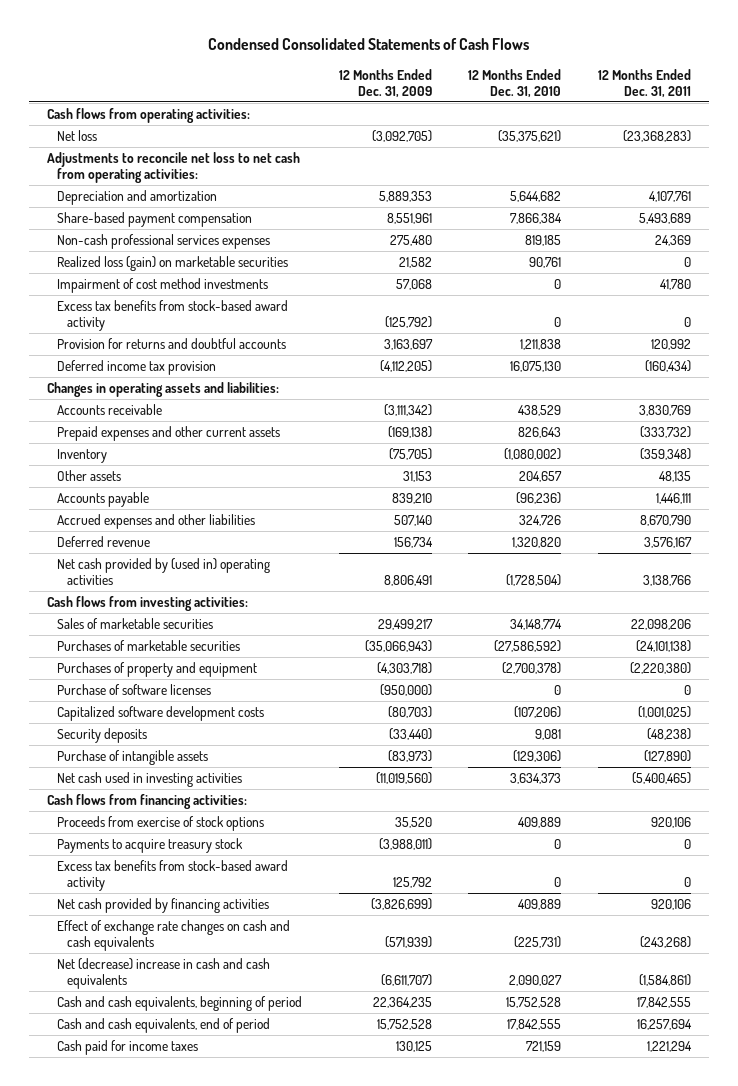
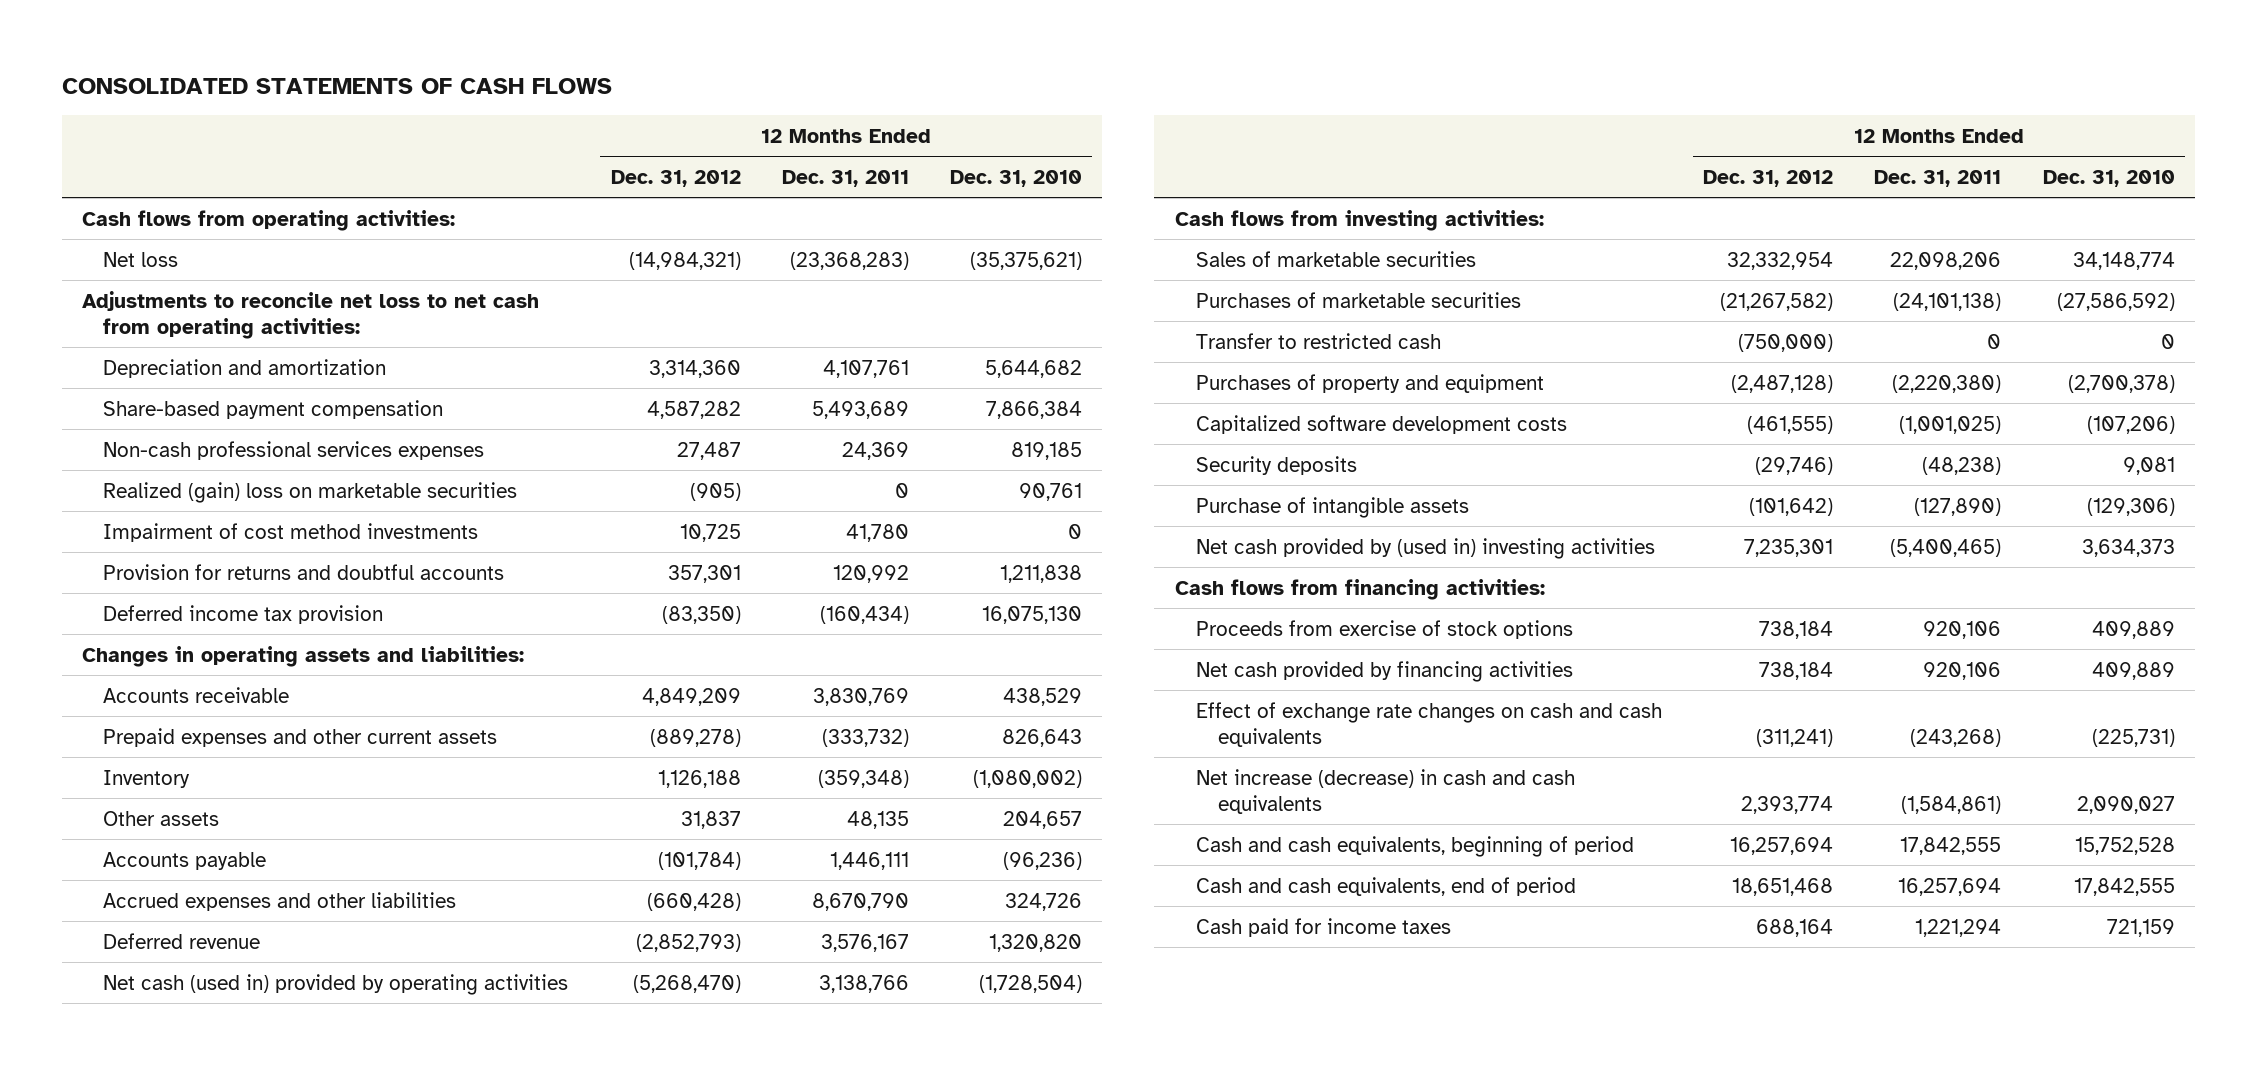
- Condensed Consolidated Statements of Cash Flows
+ CONSOLIDATED STATEMENTS OF CASH FLOWS
- | 12 Months Ended Dec. 31, 2009 | 12 Months Ended Dec. 31, 2010 | 12 Months Ended Dec. 31, 2011
+ | 12 Months Ended Dec. 31, 2012 | 12 Months Ended Dec. 31, 2011 | 12 Months Ended Dec. 31, 2010
- Realized loss (gain) on marketable securities | 21,582 | 90,761 | 0
+ Realized (gain) loss on marketable securities | (905) | 0 | 90,761
- Excess tax benefits from stock-based award activity | (125,792) | 0 | 0
- Net cash provided by (used in) operating activities | 8,806,491 | (1,728,504) | 3,138,766
+ Net cash (used in) provided by operating activities | (5,268,470) | 3,138,766 | (1,728,504)
+ Transfer to restricted cash | (750,000) | 0 | 0
- Purchase of software licenses | (950,000) | 0 | 0
- Net cash used in investing activities | (11,019,560) | 3,634,373 | (5,400,465)
+ Net cash provided by (used in) investing activities | 7,235,301 | (5,400,465) | 3,634,373
- Payments to acquire treasury stock | (3,988,011) | 0 | 0
- Excess tax benefits from stock-based award activity | 125,792 | 0 | 0
- Net (decrease) increase in cash and cash equivalents | (6,611,707) | 2,090,027 | (1,584,861)
+ Net increase (decrease) in cash and cash equivalents | 2,393,774 | (1,584,861) | 2,090,027

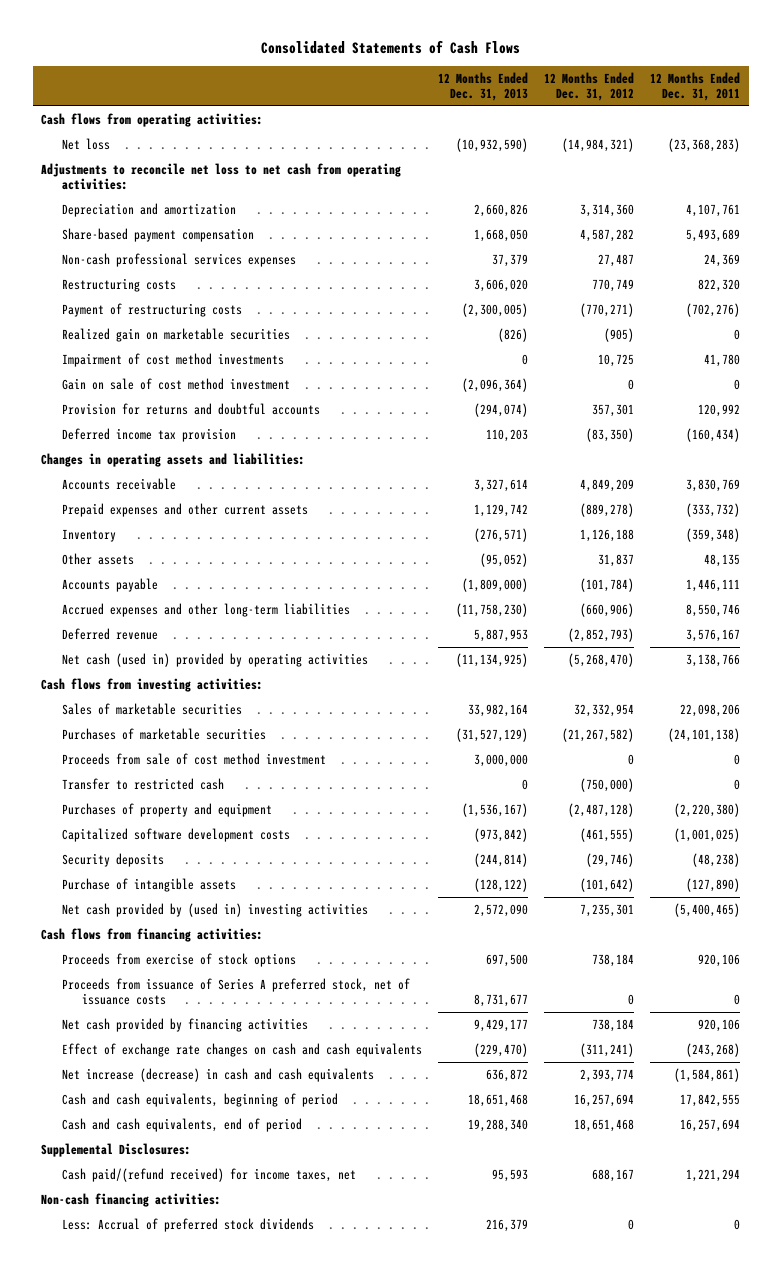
- CONSOLIDATED STATEMENTS OF CASH FLOWS
+ Consolidated Statements of Cash Flows
- | 12 Months Ended Dec. 31, 2012 | 12 Months Ended Dec. 31, 2011 | 12 Months Ended Dec. 31, 2010
+ | 12 Months Ended Dec. 31, 2013 | 12 Months Ended Dec. 31, 2012 | 12 Months Ended Dec. 31, 2011
- Realized (gain) loss on marketable securities | (905) | 0 | 90,761
+ Restructuring costs | 3,606,020 | 770,749 | 822,320
+ Payment of restructuring costs | (2,300,005) | (770,271) | (702,276)
+ Realized gain on marketable securities | (826) | (905) | 0
+ Gain on sale of cost method investment | (2,096,364) | 0 | 0
- Accrued expenses and other liabilities | (660,428) | 8,670,790 | 324,726
+ Accrued expenses and other long-term liabilities | (11,758,230) | (660,906) | 8,550,746
+ Proceeds from sale of cost method investment | 3,000,000 | 0 | 0
+ Proceeds from issuance of Series A preferred stock, net of issuance costs | 8,731,677 | 0 | 0
- Cash paid for income taxes | 688,164 | 1,221,294 | 721,159
+ Supplemental Disclosures:
+ Cash paid/(refund received) for income taxes, net | 95,593 | 688,167 | 1,221,294
+ Non-cash financing activities:
+ Less: Accrual of preferred stock dividends | 216,379 | 0 | 0

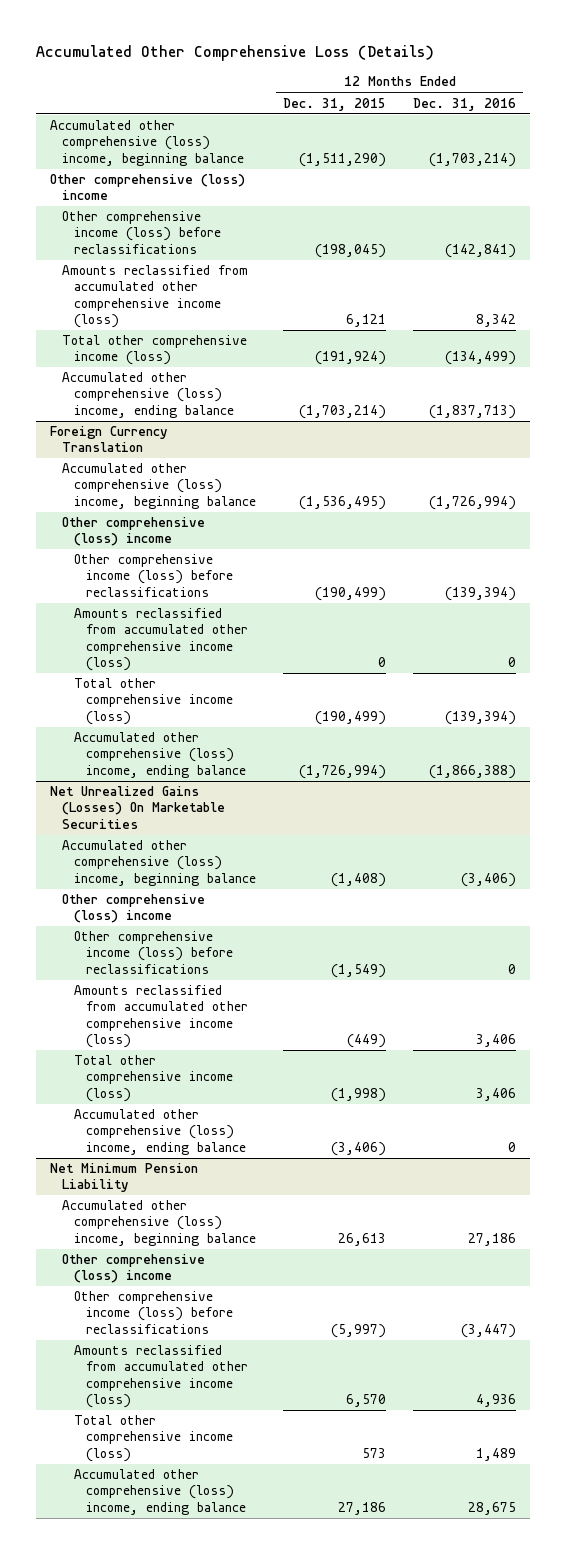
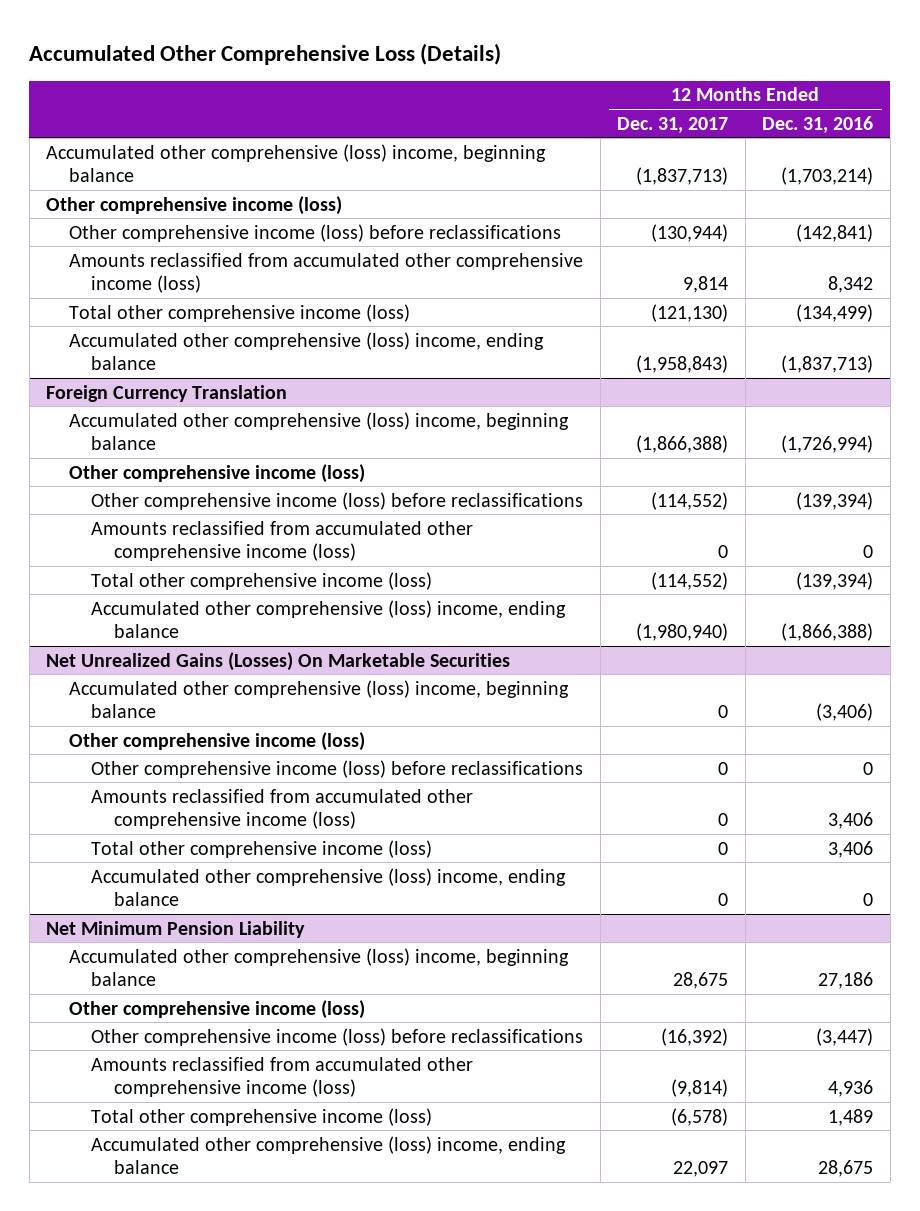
- | 12 Months Ended Dec. 31, 2015 | 12 Months Ended Dec. 31, 2016
+ | 12 Months Ended Dec. 31, 2017 | 12 Months Ended Dec. 31, 2016
- Other comprehensive (loss) income
+ Other comprehensive income (loss)
@ Foreign Currency Translation
- Other comprehensive (loss) income
+ Other comprehensive income (loss)
@ Net Unrealized Gains (Losses) On Marketable Securities
- Other comprehensive (loss) income
+ Other comprehensive income (loss)
@ Net Minimum Pension Liability
- Other comprehensive (loss) income
+ Other comprehensive income (loss)

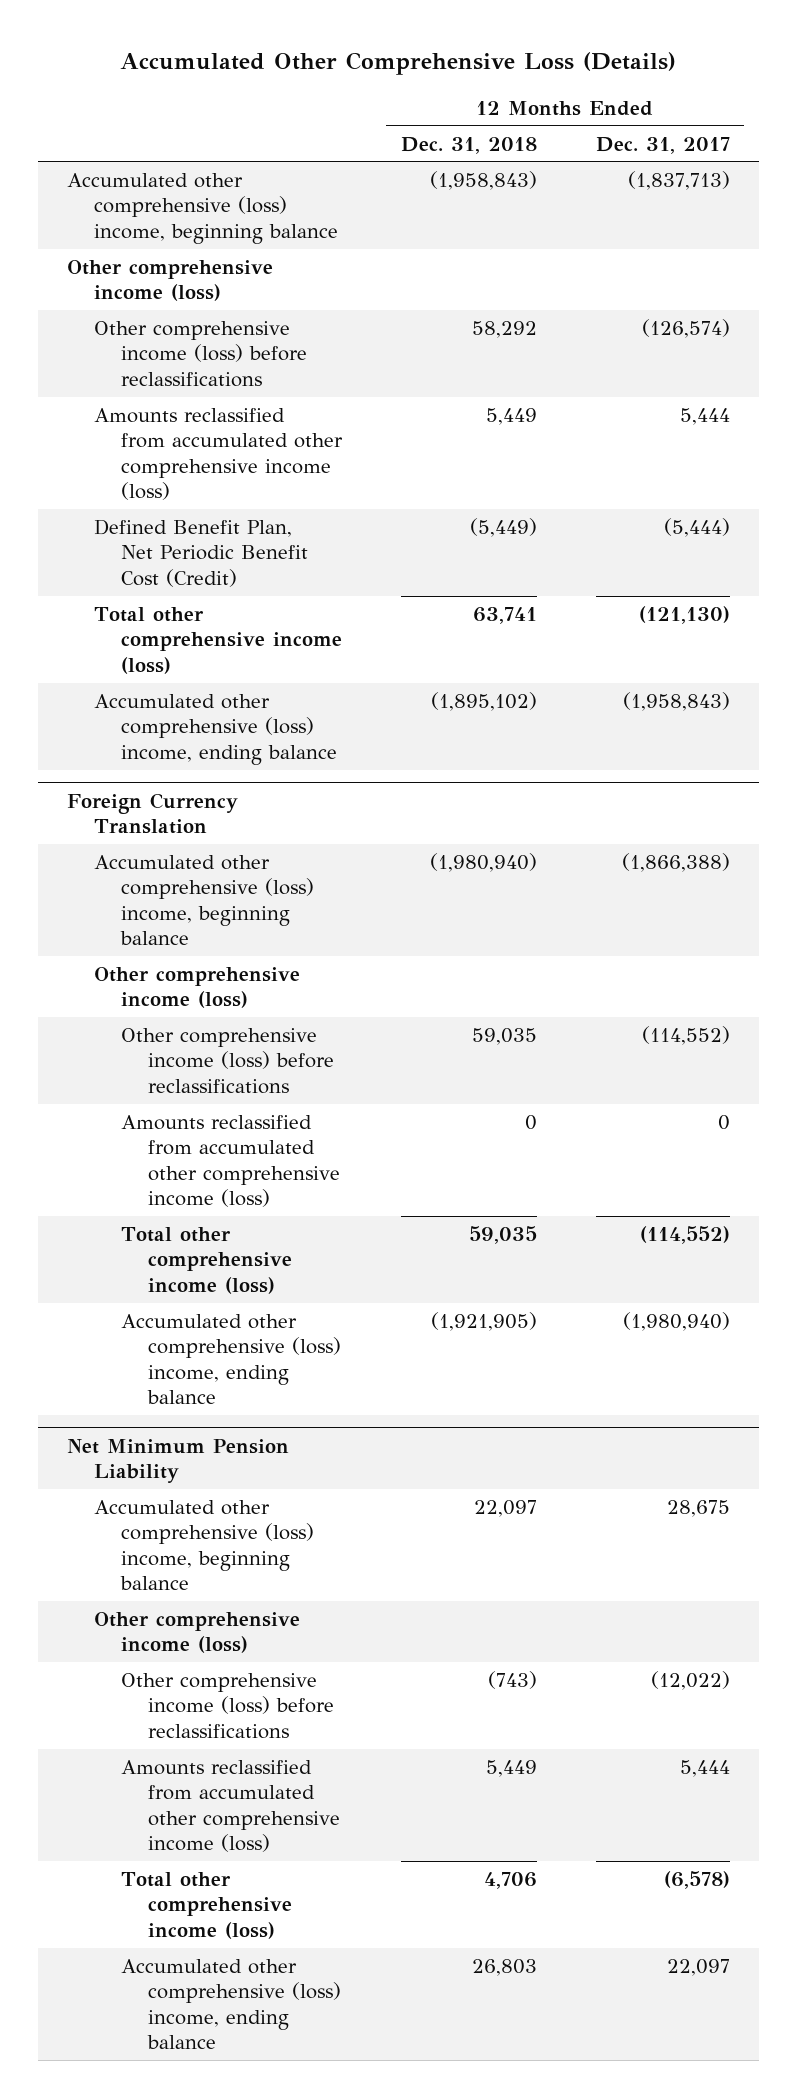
- | 12 Months Ended Dec. 31, 2017 | 12 Months Ended Dec. 31, 2016
+ | 12 Months Ended Dec. 31, 2018 | 12 Months Ended Dec. 31, 2017
- Other comprehensive income (loss) before reclassifications | (130,944) | (142,841)
- Amounts reclassified from accumulated other comprehensive income (loss) | 9,814 | 8,342
+ Other comprehensive income (loss) before reclassifications | 58,292 | (126,574)
+ Amounts reclassified from accumulated other comprehensive income (loss) | 5,449 | 5,444
+ Defined Benefit Plan, Net Periodic Benefit Cost (Credit) | (5,449) | (5,444)
- Net Unrealized Gains (Losses) On Marketable Securities
- Accumulated other comprehensive (loss) income, beginning balance | 0 | (3,406)
- Other comprehensive income (loss)
- Other comprehensive income (loss) before reclassifications | 0 | 0
- Amounts reclassified from accumulated other comprehensive income (loss) | 0 | 3,406
- Total other comprehensive income (loss) | 0 | 3,406
- Accumulated other comprehensive (loss) income, ending balance | 0 | 0
@ Net Minimum Pension Liability
- Other comprehensive income (loss) before reclassifications | (16,392) | (3,447)
- Amounts reclassified from accumulated other comprehensive income (loss) | (9,814) | 4,936
+ Other comprehensive income (loss) before reclassifications | (743) | (12,022)
+ Amounts reclassified from accumulated other comprehensive income (loss) | 5,449 | 5,444

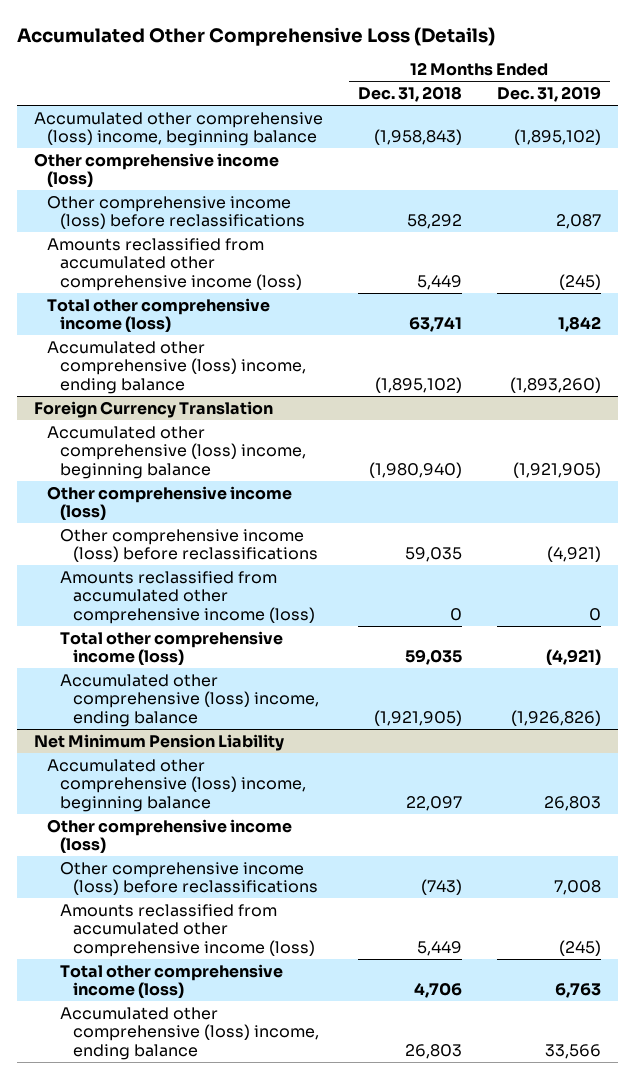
- | 12 Months Ended Dec. 31, 2018 | 12 Months Ended Dec. 31, 2017
+ | 12 Months Ended Dec. 31, 2018 | 12 Months Ended Dec. 31, 2019
- Defined Benefit Plan, Net Periodic Benefit Cost (Credit) | (5,449) | (5,444)

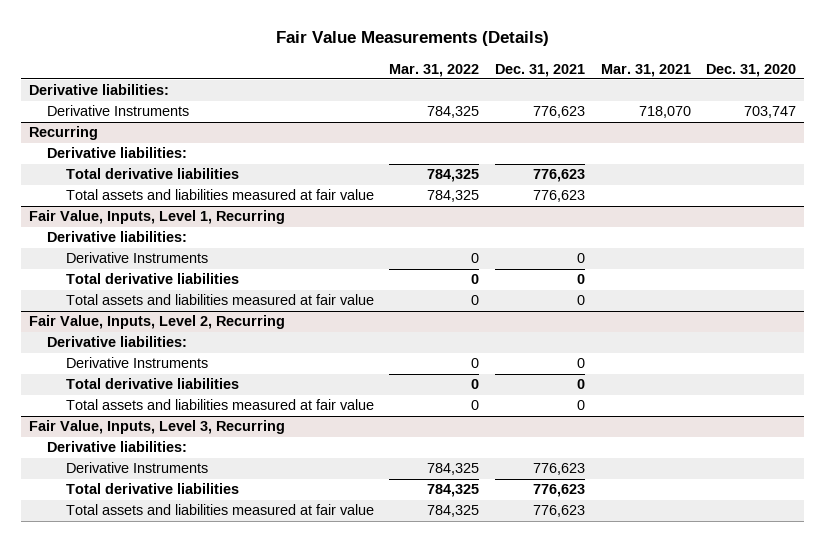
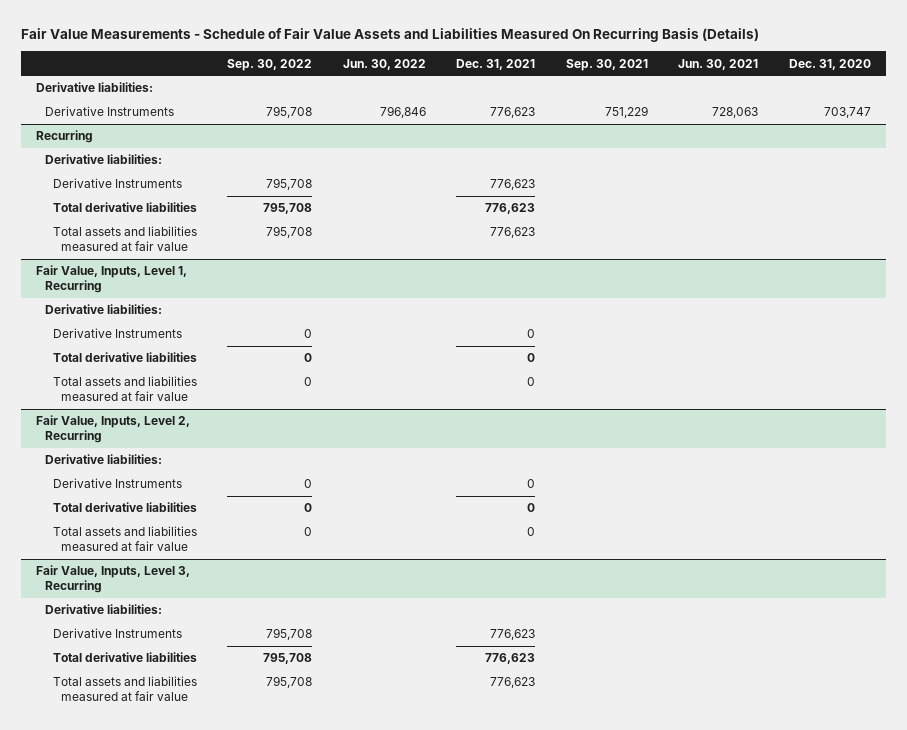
- Fair Value Measurements (Details)
+ Fair Value Measurements - Schedule of Fair Value Assets and Liabilities Measured On Recurring Basis (Details)
- | Mar. 31, 2022 | Dec. 31, 2021 | Mar. 31, 2021 | Dec. 31, 2020
+ | Sep. 30, 2022 | Jun. 30, 2022 | Dec. 31, 2021 | Sep. 30, 2021 | Jun. 30, 2021 | Dec. 31, 2020
@ Recurring
+ Derivative Instruments | 795,708 | | 776,623 | | |

